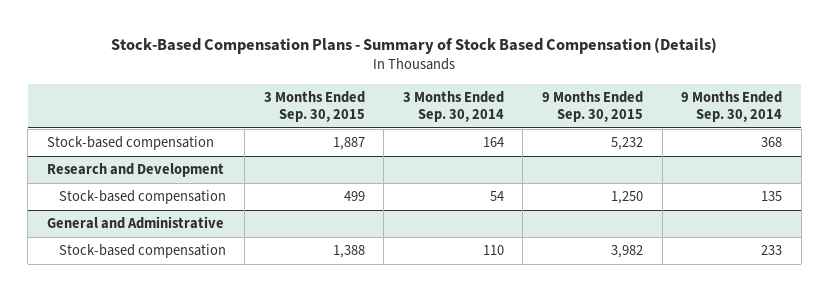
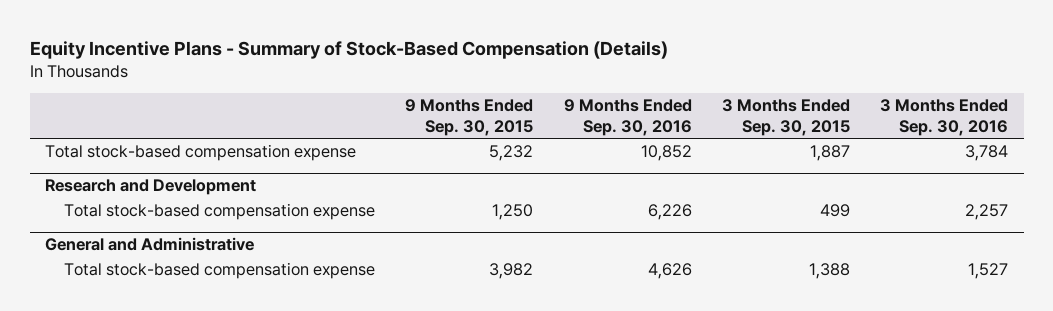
- Stock-Based Compensation Plans - Summary of Stock Based Compensation (Details)
+ Equity Incentive Plans - Summary of Stock-Based Compensation (Details)
- | 3 Months Ended Sep. 30, 2015 | 3 Months Ended Sep. 30, 2014 | 9 Months Ended Sep. 30, 2015 | 9 Months Ended Sep. 30, 2014
+ | 9 Months Ended Sep. 30, 2015 | 9 Months Ended Sep. 30, 2016 | 3 Months Ended Sep. 30, 2015 | 3 Months Ended Sep. 30, 2016
- Stock-based compensation | 1,887 | 164 | 5,232 | 368
+ Total stock-based compensation expense | 5,232 | 10,852 | 1,887 | 3,784
@ Research and Development
- Stock-based compensation | 499 | 54 | 1,250 | 135
+ Total stock-based compensation expense | 1,250 | 6,226 | 499 | 2,257
@ General and Administrative
- Stock-based compensation | 1,388 | 110 | 3,982 | 233
+ Total stock-based compensation expense | 3,982 | 4,626 | 1,388 | 1,527

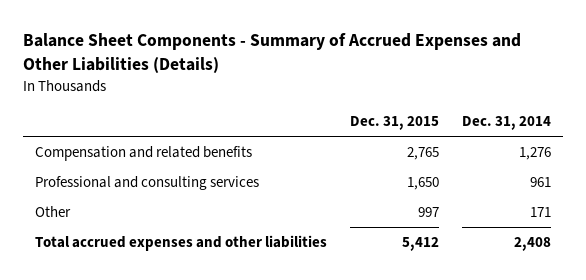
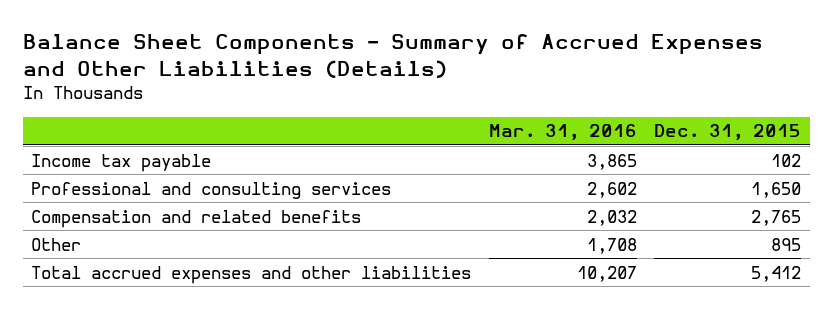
- | Dec. 31, 2015 | Dec. 31, 2014
+ | Mar. 31, 2016 | Dec. 31, 2015
+ Income tax payable | 3,865 | 102
- Other | 997 | 171
moved down: Compensation and related benefits | 2,032 | 2,765
+ Other | 1,708 | 895

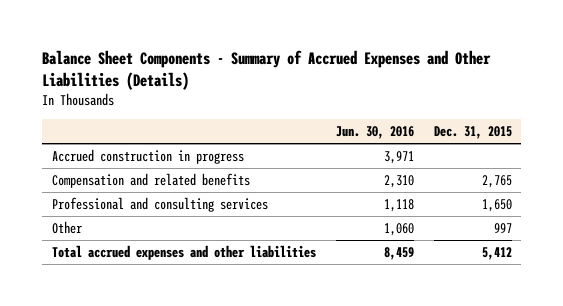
- | Mar. 31, 2016 | Dec. 31, 2015
+ | Jun. 30, 2016 | Dec. 31, 2015
- Income tax payable | 3,865 | 102
+ Accrued construction in progress | 3,971 |
- Other | 1,708 | 895
moved down: Professional and consulting services | 1,118 | 1,650
+ Other | 1,060 | 997

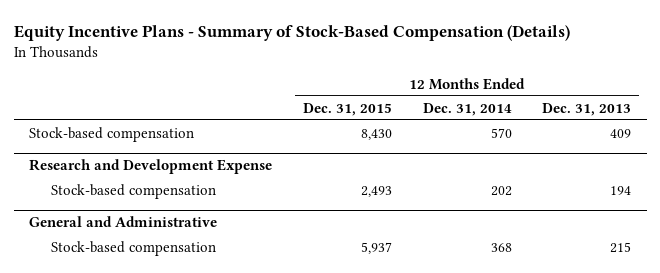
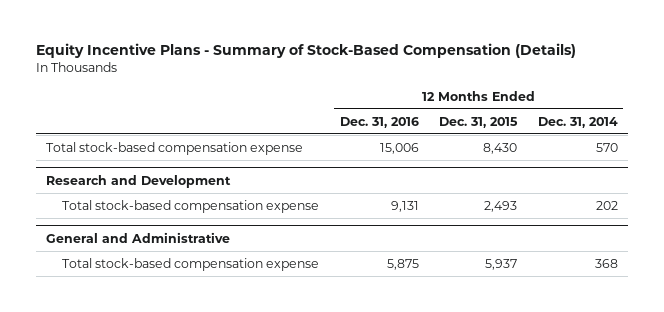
- | 12 Months Ended Dec. 31, 2015 | 12 Months Ended Dec. 31, 2014 | 12 Months Ended Dec. 31, 2013
+ | 12 Months Ended Dec. 31, 2016 | 12 Months Ended Dec. 31, 2015 | 12 Months Ended Dec. 31, 2014
- Stock-based compensation | 8,430 | 570 | 409
- Research and Development Expense
- Stock-based compensation | 2,493 | 202 | 194
+ Total stock-based compensation expense | 15,006 | 8,430 | 570
+ Research and Development
+ Total stock-based compensation expense | 9,131 | 2,493 | 202
@ General and Administrative
- Stock-based compensation | 5,937 | 368 | 215
+ Total stock-based compensation expense | 5,875 | 5,937 | 368

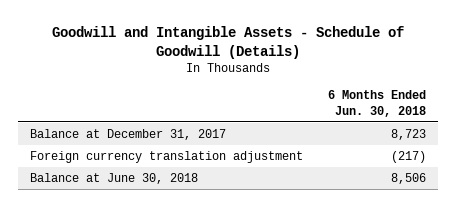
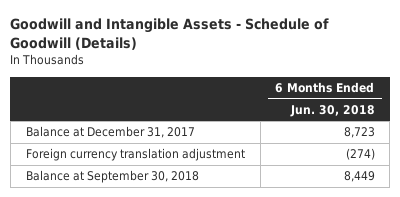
- Foreign currency translation adjustment | (217)
- Balance at June 30, 2018 | 8,506
+ Foreign currency translation adjustment | (274)
+ Balance at September 30, 2018 | 8,449

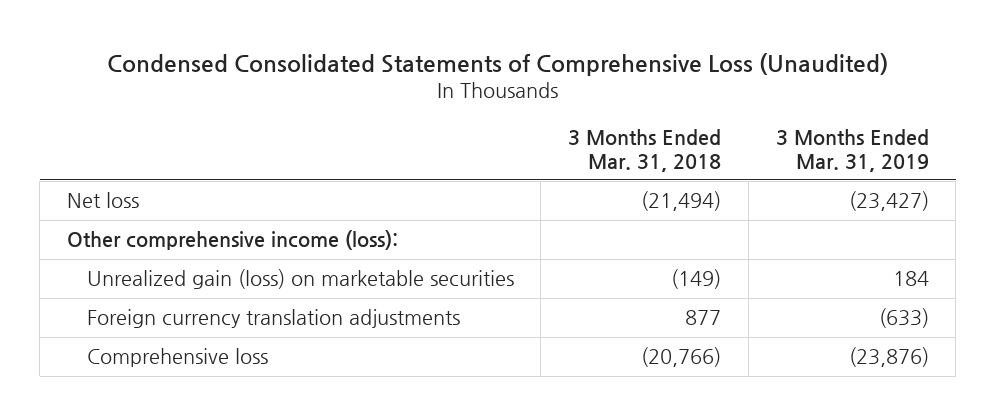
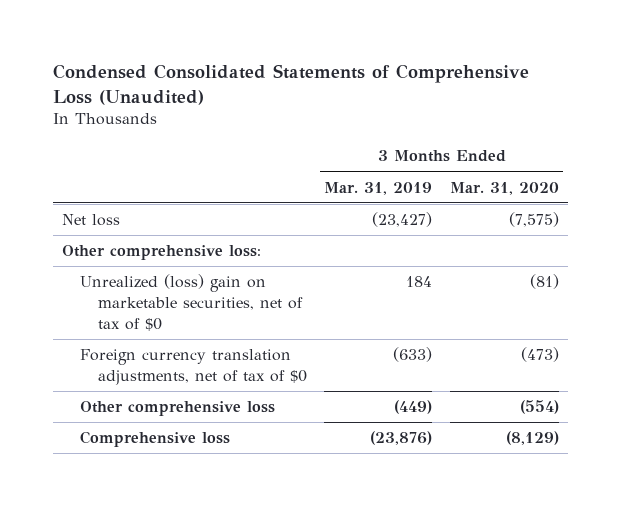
- | 3 Months Ended Mar. 31, 2018 | 3 Months Ended Mar. 31, 2019
+ | 3 Months Ended Mar. 31, 2019 | 3 Months Ended Mar. 31, 2020
- Other comprehensive income (loss):
- Unrealized gain (loss) on marketable securities | (149) | 184
- Foreign currency translation adjustments | 877 | (633)
+ Other comprehensive loss:
+ Unrealized (loss) gain on marketable securities, net of tax of $0 | 184 | (81)
+ Foreign currency translation adjustments, net of tax of $0 | (633) | (473)
+ Other comprehensive loss | (449) | (554)

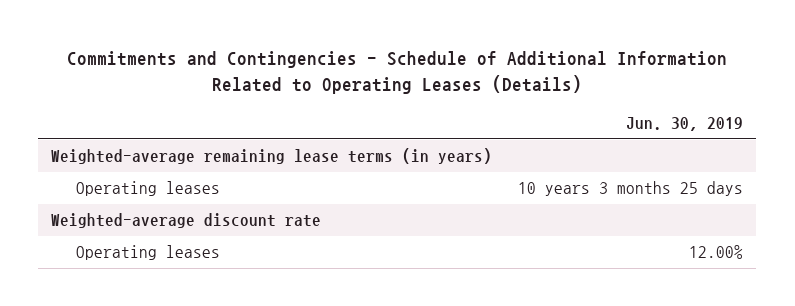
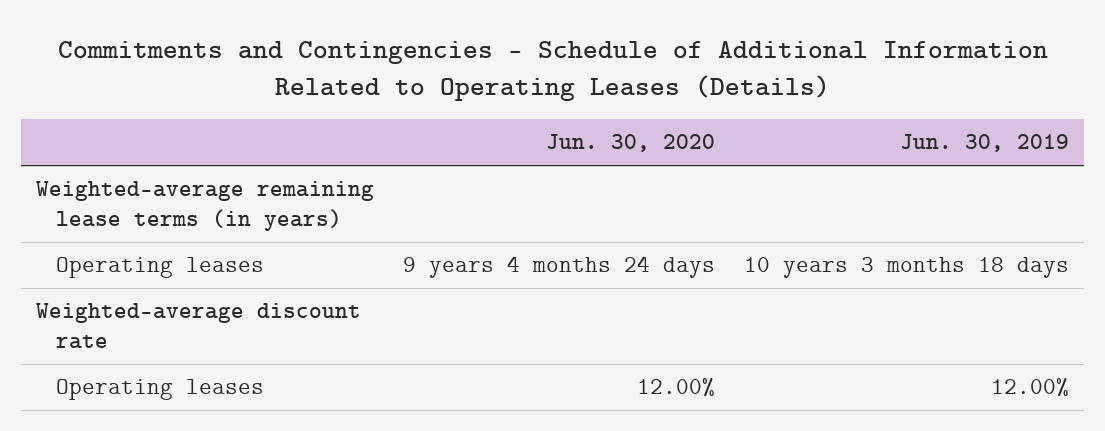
- | Jun. 30, 2019
+ | Jun. 30, 2020 | Jun. 30, 2019
- Operating leases | 10 years 3 months 25 days
+ Operating leases | 9 years 4 months 24 days | 10 years 3 months 18 days

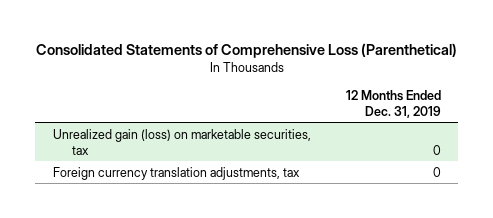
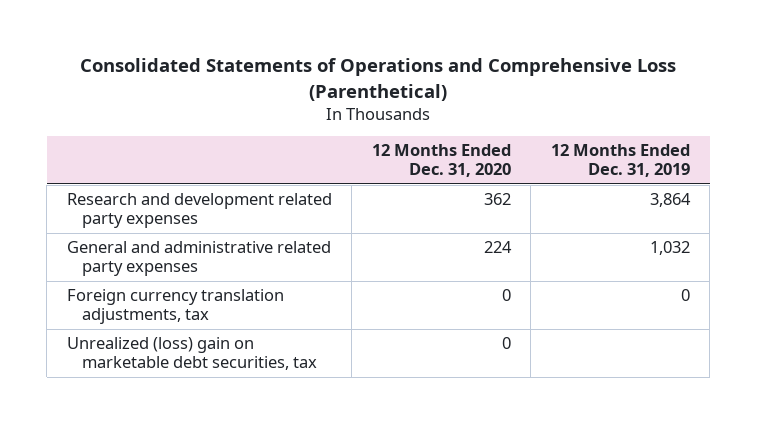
- Consolidated Statements of Comprehensive Loss (Parenthetical)
+ Consolidated Statements of Operations and Comprehensive Loss (Parenthetical)
- | 12 Months Ended Dec. 31, 2019
+ | 12 Months Ended Dec. 31, 2020 | 12 Months Ended Dec. 31, 2019
- Unrealized gain (loss) on marketable securities, tax | 0
+ Research and development related party expenses | 362 | 3,864
+ General and administrative related party expenses | 224 | 1,032
+ Unrealized (loss) gain on marketable debt securities, tax | 0 |

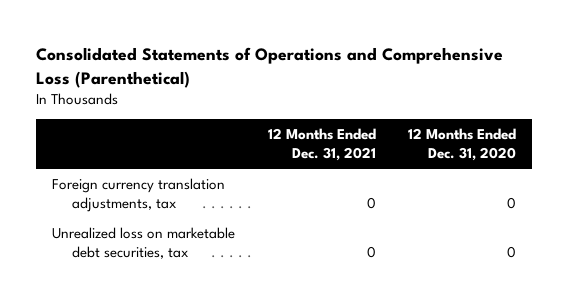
- | 12 Months Ended Dec. 31, 2020 | 12 Months Ended Dec. 31, 2019
+ | 12 Months Ended Dec. 31, 2021 | 12 Months Ended Dec. 31, 2020
- Research and development related party expenses | 362 | 3,864
- General and administrative related party expenses | 224 | 1,032
- Unrealized (loss) gain on marketable debt securities, tax | 0 |
+ Unrealized loss on marketable debt securities, tax | 0 | 0

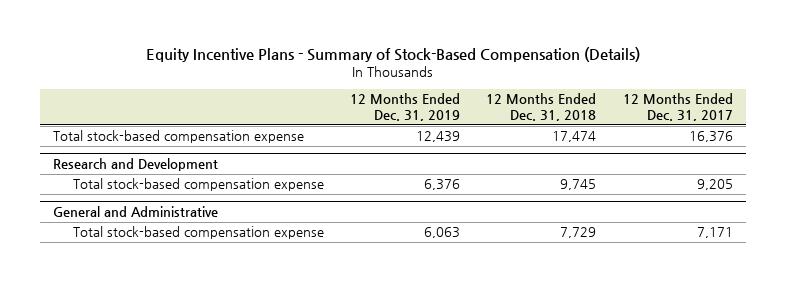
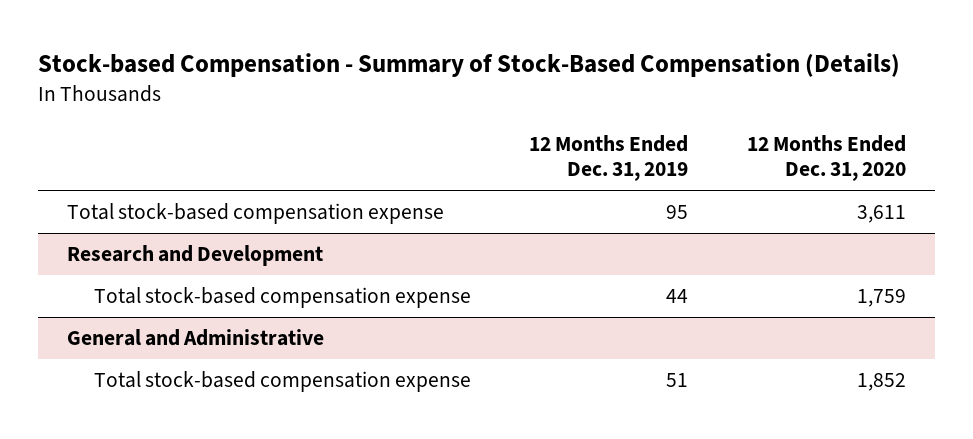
- Equity Incentive Plans - Summary of Stock-Based Compensation (Details)
+ Stock-based Compensation - Summary of Stock-Based Compensation (Details)
- | 12 Months Ended Dec. 31, 2019 | 12 Months Ended Dec. 31, 2018 | 12 Months Ended Dec. 31, 2017
+ | 12 Months Ended Dec. 31, 2019 | 12 Months Ended Dec. 31, 2020
- Total stock-based compensation expense | 12,439 | 17,474 | 16,376
+ Total stock-based compensation expense | 95 | 3,611
@ Research and Development
- Total stock-based compensation expense | 6,376 | 9,745 | 9,205
+ Total stock-based compensation expense | 44 | 1,759
@ General and Administrative
- Total stock-based compensation expense | 6,063 | 7,729 | 7,171
+ Total stock-based compensation expense | 51 | 1,852

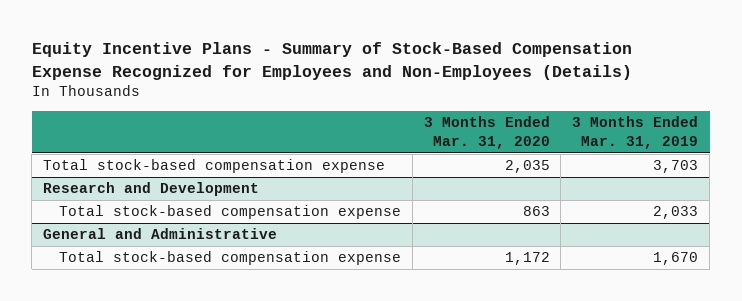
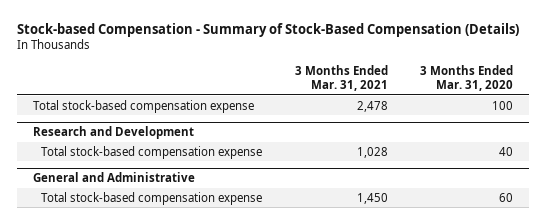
- Equity Incentive Plans - Summary of Stock-Based Compensation Expense Recognized for Employees and Non-Employees (Details)
+ Stock-based Compensation - Summary of Stock-Based Compensation (Details)
- | 3 Months Ended Mar. 31, 2020 | 3 Months Ended Mar. 31, 2019
+ | 3 Months Ended Mar. 31, 2021 | 3 Months Ended Mar. 31, 2020
- Total stock-based compensation expense | 2,035 | 3,703
+ Total stock-based compensation expense | 2,478 | 100
@ Research and Development
- Total stock-based compensation expense | 863 | 2,033
+ Total stock-based compensation expense | 1,028 | 40
@ General and Administrative
- Total stock-based compensation expense | 1,172 | 1,670
+ Total stock-based compensation expense | 1,450 | 60

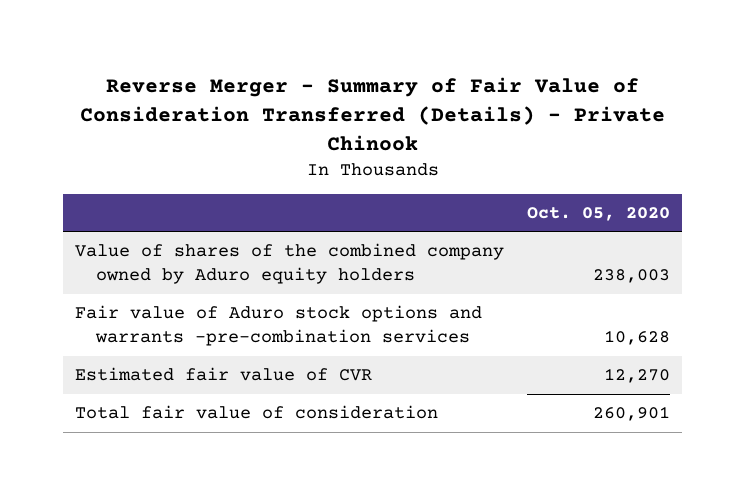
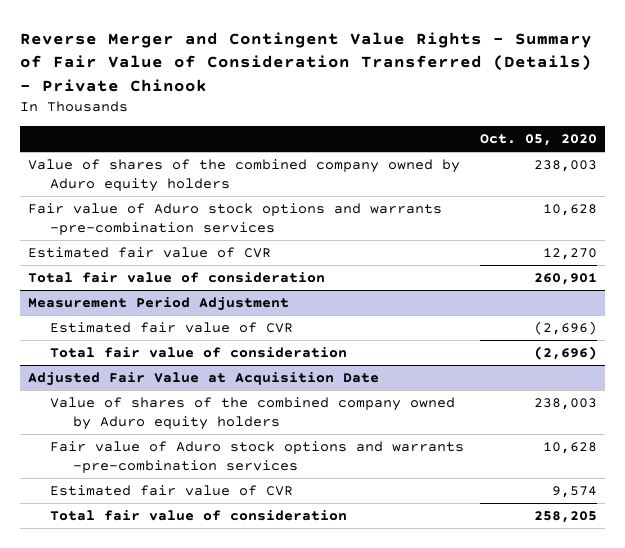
- Reverse Merger - Summary of Fair Value of Consideration Transferred (Details) - Private Chinook
+ Reverse Merger and Contingent Value Rights - Summary of Fair Value of Consideration Transferred (Details) - Private Chinook
+ Measurement Period Adjustment
+ Estimated fair value of CVR | (2,696)
+ Total fair value of consideration | (2,696)
+ Adjusted Fair Value at Acquisition Date
+ Value of shares of the combined company owned by Aduro equity holders | 238,003
+ Fair value of Aduro stock options and warrants -pre-combination services | 10,628
+ Estimated fair value of CVR | 9,574
+ Total fair value of consideration | 258,205

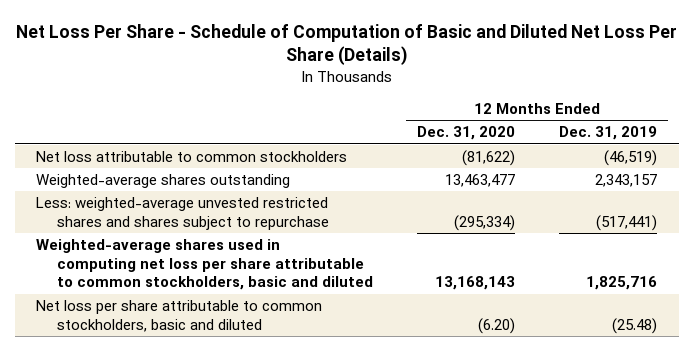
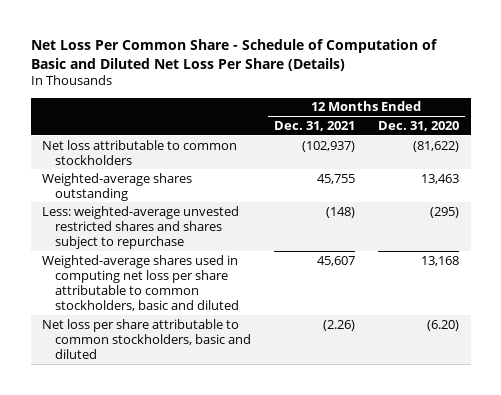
- Net Loss Per Share - Schedule of Computation of Basic and Diluted Net Loss Per Share (Details)
+ Net Loss Per Common Share - Schedule of Computation of Basic and Diluted Net Loss Per Share (Details)
- | 12 Months Ended Dec. 31, 2020 | 12 Months Ended Dec. 31, 2019
+ | 12 Months Ended Dec. 31, 2021 | 12 Months Ended Dec. 31, 2020
- Weighted-average shares outstanding | 13,463,477 | 2,343,157
- Less: weighted-average unvested restricted shares and shares subject to repurchase | (295,334) | (517,441)
- Weighted-average shares used in computing net loss per share attributable to common stockholders, basic and diluted | 13,168,143 | 1,825,716
+ Weighted-average shares outstanding | 45,755 | 13,463
+ Less: weighted-average unvested restricted shares and shares subject to repurchase | (148) | (295)
+ Weighted-average shares used in computing net loss per share attributable to common stockholders, basic and diluted | 45,607 | 13,168

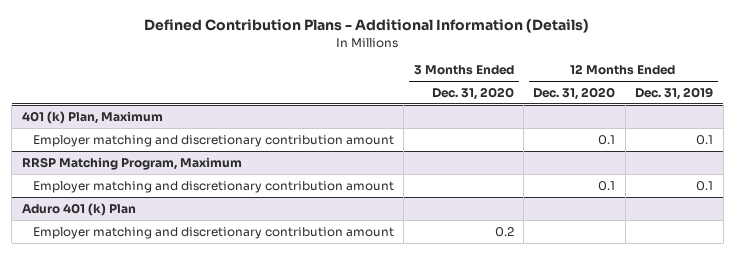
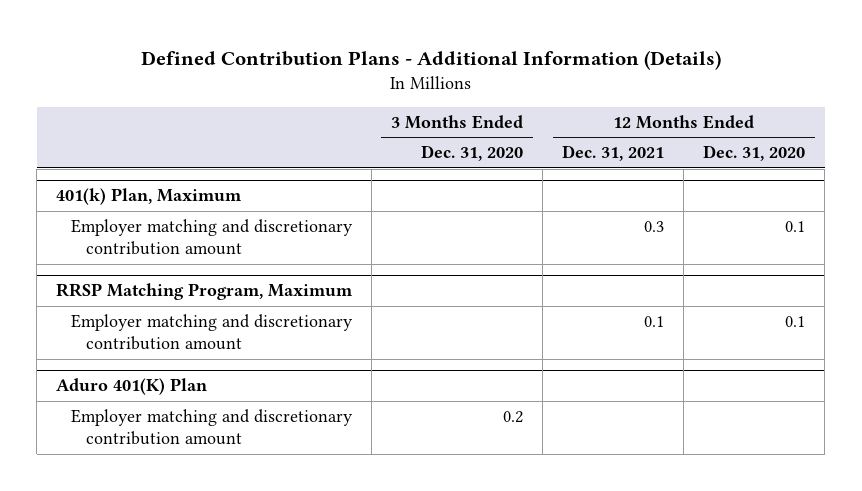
- | 3 Months Ended Dec. 31, 2020 | 12 Months Ended Dec. 31, 2020 | 12 Months Ended Dec. 31, 2019
+ | 3 Months Ended Dec. 31, 2020 | 12 Months Ended Dec. 31, 2021 | 12 Months Ended Dec. 31, 2020
- 401 (k) Plan, Maximum
+ 401(k) Plan, Maximum
- Aduro 401 (k) Plan
+ Aduro 401(K) Plan

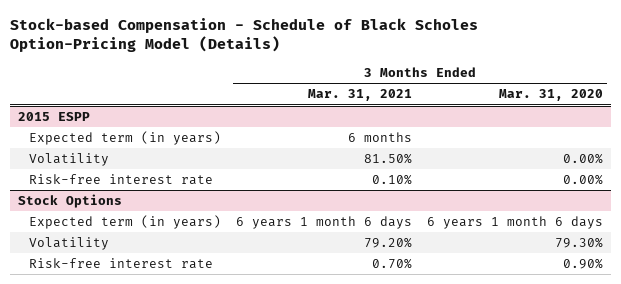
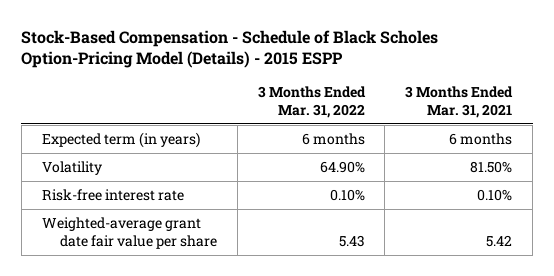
- Stock-based Compensation - Schedule of Black Scholes Option-Pricing Model (Details)
+ Stock-Based Compensation - Schedule of Black Scholes Option-Pricing Model (Details) - 2015 ESPP
- | 3 Months Ended Mar. 31, 2021 | 3 Months Ended Mar. 31, 2020
+ | 3 Months Ended Mar. 31, 2022 | 3 Months Ended Mar. 31, 2021
- 2015 ESPP
- Stock Options
- Expected term (in years) | 6 years 1 month 6 days | 6 years 1 month 6 days
- Volatility | 79.20% | 79.30%
- Risk-free interest rate | 0.70% | 0.90%
+ Weighted-average grant date fair value per share | 5.43 | 5.42

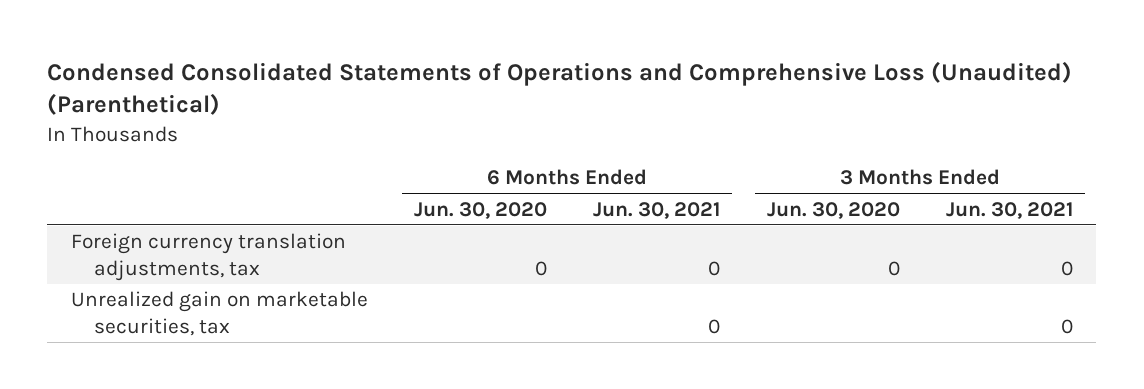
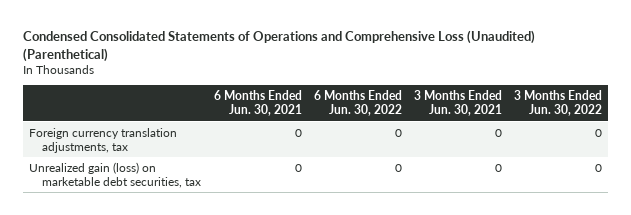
- | 6 Months Ended Jun. 30, 2020 | 6 Months Ended Jun. 30, 2021 | 3 Months Ended Jun. 30, 2020 | 3 Months Ended Jun. 30, 2021
+ | 6 Months Ended Jun. 30, 2021 | 6 Months Ended Jun. 30, 2022 | 3 Months Ended Jun. 30, 2021 | 3 Months Ended Jun. 30, 2022
- Unrealized gain on marketable securities, tax | | 0 | | 0
+ Unrealized gain (loss) on marketable debt securities, tax | 0 | 0 | 0 | 0

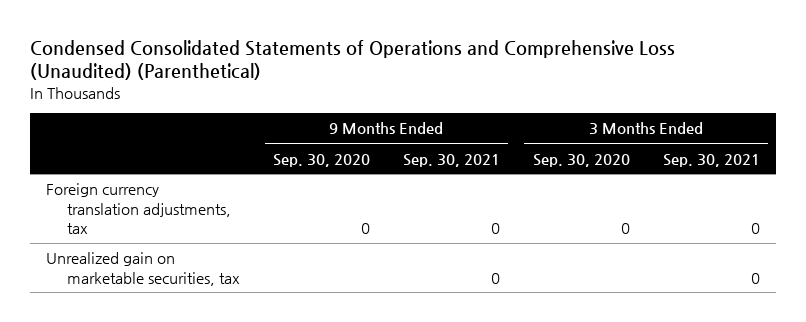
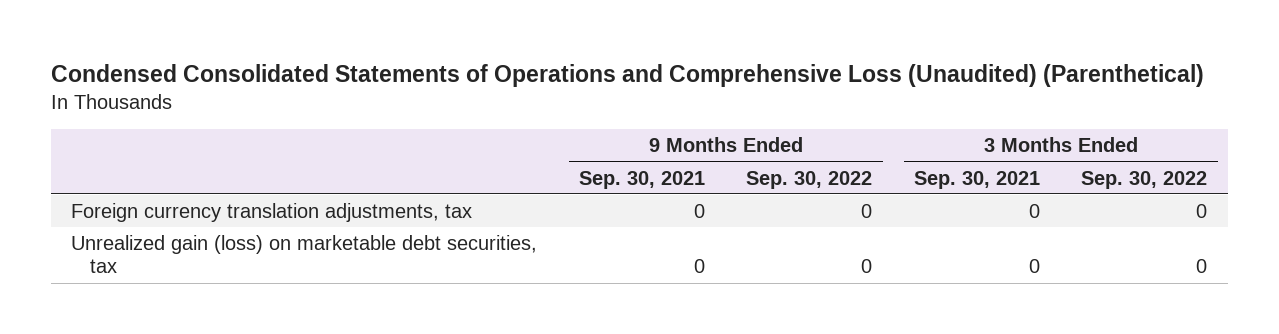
- | 9 Months Ended Sep. 30, 2020 | 9 Months Ended Sep. 30, 2021 | 3 Months Ended Sep. 30, 2020 | 3 Months Ended Sep. 30, 2021
+ | 9 Months Ended Sep. 30, 2021 | 9 Months Ended Sep. 30, 2022 | 3 Months Ended Sep. 30, 2021 | 3 Months Ended Sep. 30, 2022
- Unrealized gain on marketable securities, tax | | 0 | | 0
+ Unrealized gain (loss) on marketable debt securities, tax | 0 | 0 | 0 | 0

